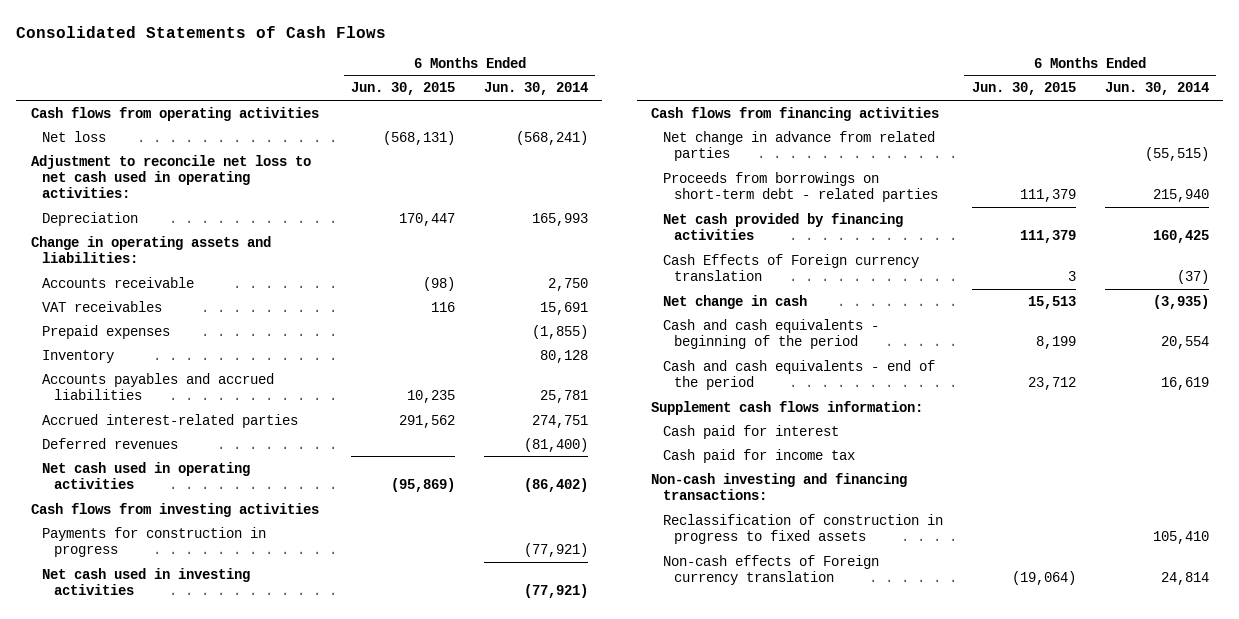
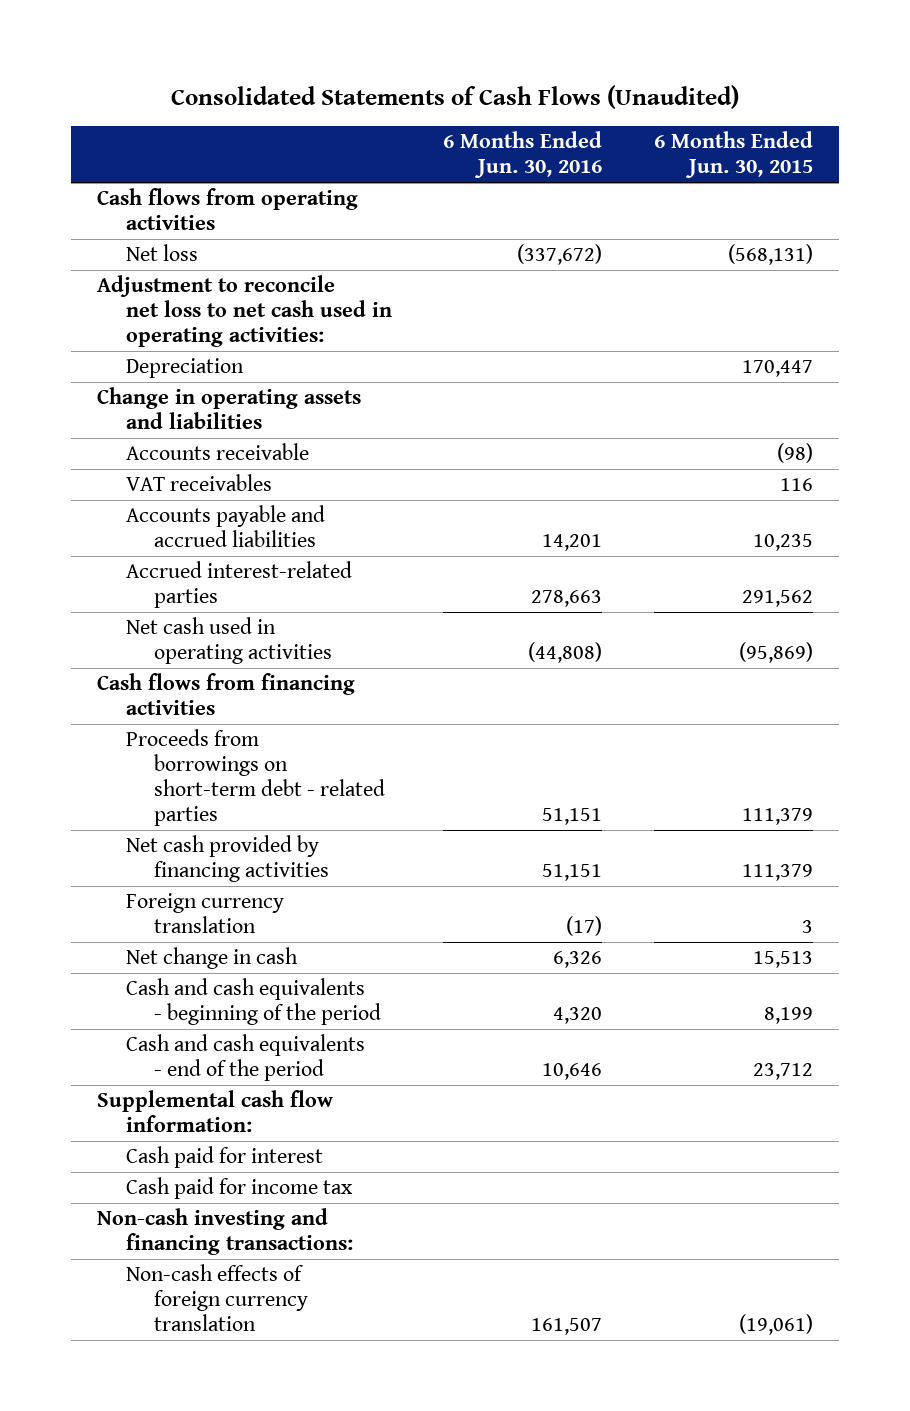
- Consolidated Statements of Cash Flows
+ Consolidated Statements of Cash Flows (Unaudited)
- | 6 Months Ended Jun. 30, 2015 | 6 Months Ended Jun. 30, 2014
+ | 6 Months Ended Jun. 30, 2016 | 6 Months Ended Jun. 30, 2015
- Change in operating assets and liabilities:
+ Change in operating assets and liabilities
- Prepaid expenses | | (1,855)
- Inventory | | 80,128
- Accounts payables and accrued liabilities | 10,235 | 25,781
+ Accounts payable and accrued liabilities | 14,201 | 10,235
- Deferred revenues | | (81,400)
- Cash flows from investing activities
- Payments for construction in progress | | (77,921)
- Net cash used in investing activities | | (77,921)
- Net change in advance from related parties | | (55,515)
- Cash Effects of Foreign currency translation | 3 | (37)
+ Foreign currency translation | (17) | 3
- Supplement cash flows information:
+ Supplemental cash flow information:
- Reclassification of construction in progress to fixed assets | | 105,410
- Non-cash effects of Foreign currency translation | (19,064) | 24,814
+ Non-cash effects of foreign currency translation | 161,507 | (19,061)

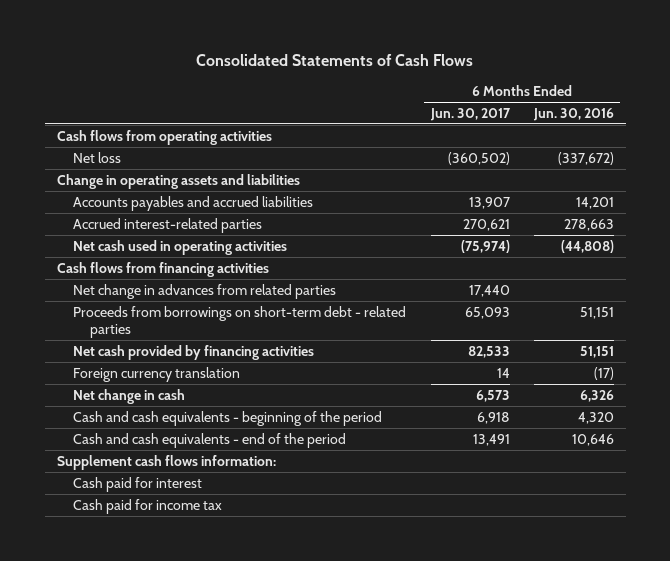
- Consolidated Statements of Cash Flows (Unaudited)
+ Consolidated Statements of Cash Flows
- | 6 Months Ended Jun. 30, 2016 | 6 Months Ended Jun. 30, 2015
+ | 6 Months Ended Jun. 30, 2017 | 6 Months Ended Jun. 30, 2016
- Adjustment to reconcile net loss to net cash used in operating activities:
- Depreciation | | 170,447
- Accounts receivable | | (98)
- VAT receivables | | 116
- Accounts payable and accrued liabilities | 14,201 | 10,235
+ Accounts payables and accrued liabilities | 13,907 | 14,201
+ Net change in advances from related parties | 17,440 |
- Supplemental cash flow information:
+ Supplement cash flows information:
- Non-cash investing and financing transactions:
- Non-cash effects of foreign currency translation | 161,507 | (19,061)

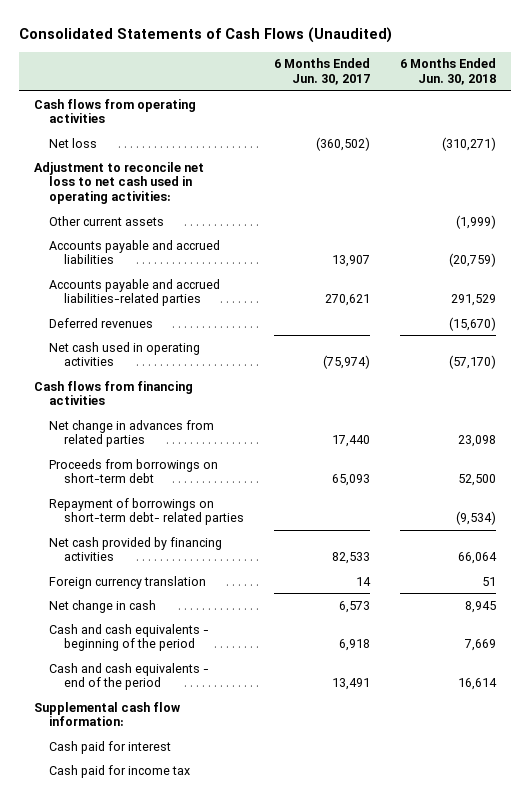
- Consolidated Statements of Cash Flows
+ Consolidated Statements of Cash Flows (Unaudited)
- | 6 Months Ended Jun. 30, 2017 | 6 Months Ended Jun. 30, 2016
+ | 6 Months Ended Jun. 30, 2017 | 6 Months Ended Jun. 30, 2018
- Change in operating assets and liabilities
- Accounts payables and accrued liabilities | 13,907 | 14,201
- Accrued interest-related parties | 270,621 | 278,663
+ Adjustment to reconcile net loss to net cash used in operating activities:
+ Other current assets | | (1,999)
+ Accounts payable and accrued liabilities | 13,907 | (20,759)
+ Accounts payable and accrued liabilities-related parties | 270,621 | 291,529
+ Deferred revenues | | (15,670)
- Proceeds from borrowings on short-term debt - related parties | 65,093 | 51,151
+ Proceeds from borrowings on short-term debt | 65,093 | 52,500
+ Repayment of borrowings on short-term debt- related parties | | (9,534)
- Supplement cash flows information:
+ Supplemental cash flow information:

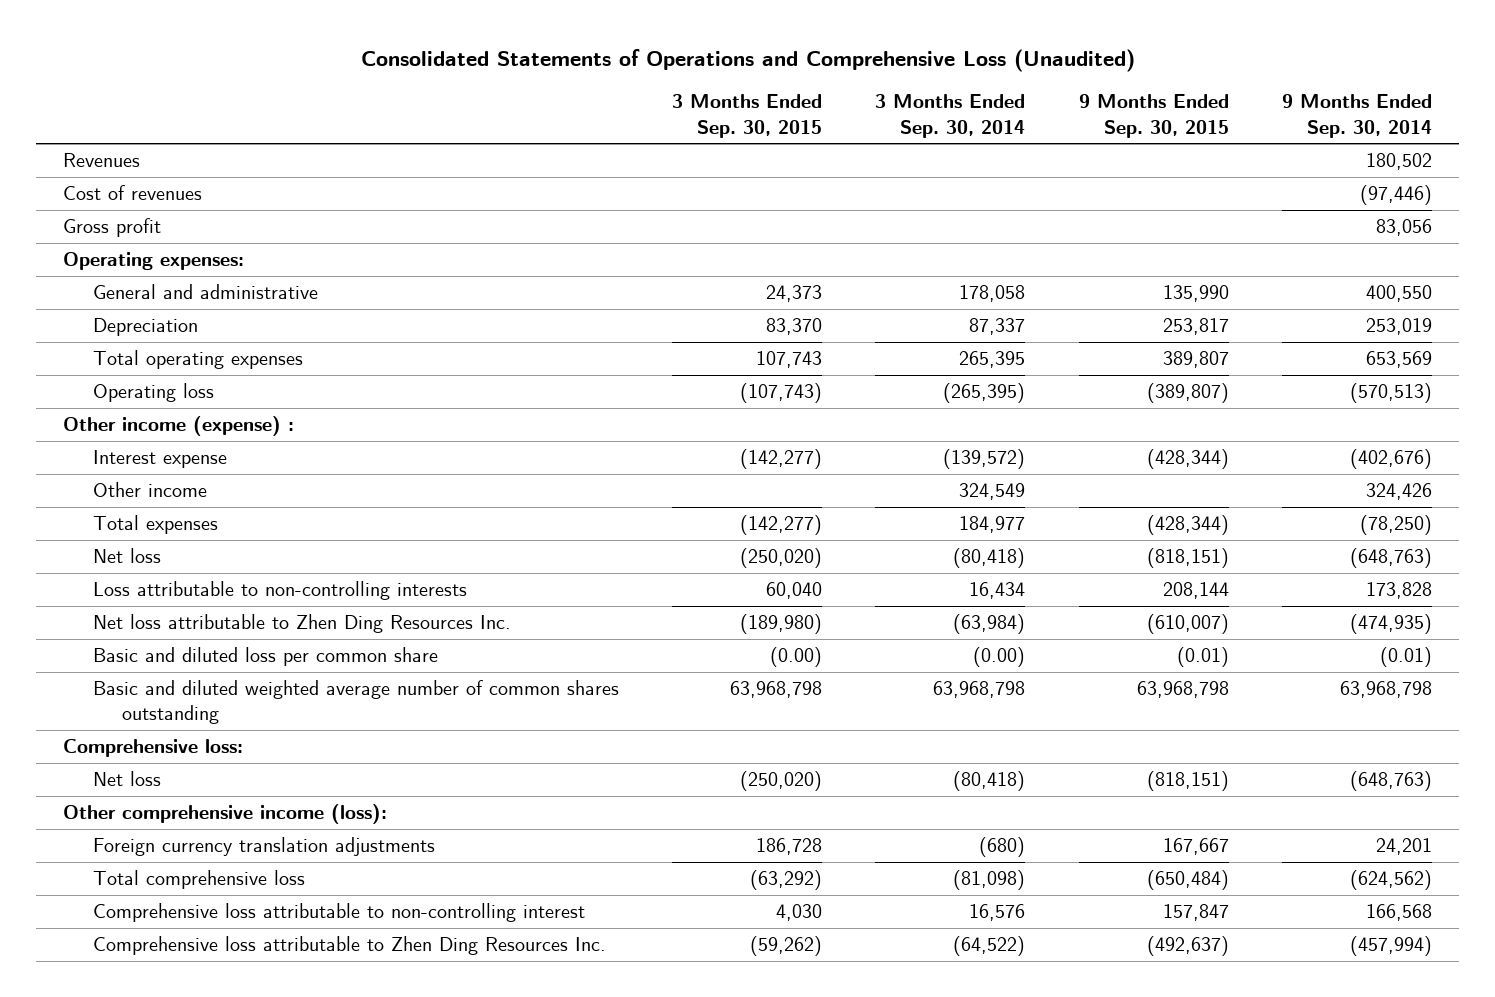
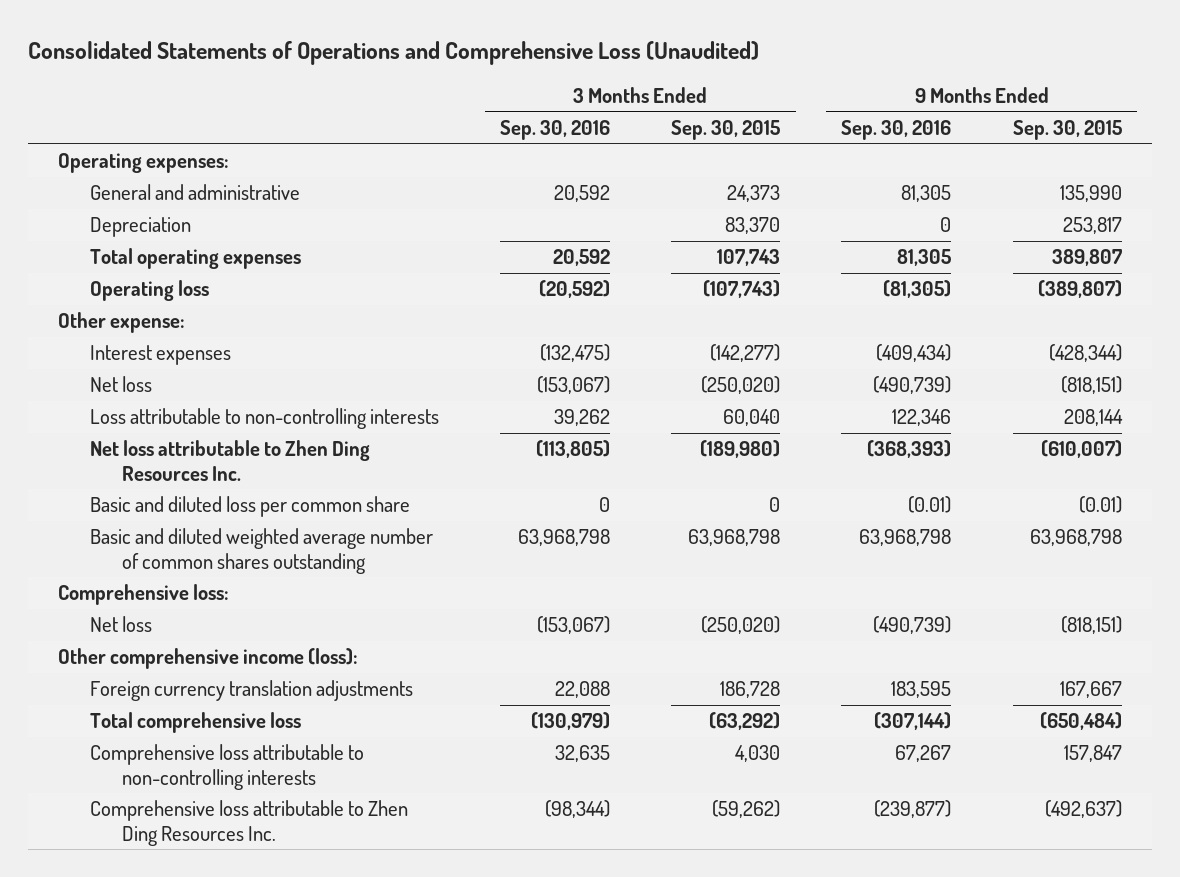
- | 3 Months Ended Sep. 30, 2015 | 3 Months Ended Sep. 30, 2014 | 9 Months Ended Sep. 30, 2015 | 9 Months Ended Sep. 30, 2014
+ | 3 Months Ended Sep. 30, 2016 | 3 Months Ended Sep. 30, 2015 | 9 Months Ended Sep. 30, 2016 | 9 Months Ended Sep. 30, 2015
- Revenues | | | | 180,502
- Cost of revenues | | | | (97,446)
- Gross profit | | | | 83,056
- Other income (expense) :
- Interest expense | (142,277) | (139,572) | (428,344) | (402,676)
- Other income | | 324,549 | | 324,426
- Total expenses | (142,277) | 184,977 | (428,344) | (78,250)
+ Other expense:
+ Interest expenses | (132,475) | (142,277) | (409,434) | (428,344)
- Basic and diluted loss per common share | (0.00) | (0.00) | (0.01) | (0.01)
+ Basic and diluted loss per common share | 0 | 0 | (0.01) | (0.01)
- Comprehensive loss attributable to non-controlling interest | 4,030 | 16,576 | 157,847 | 166,568
+ Comprehensive loss attributable to non-controlling interests | 32,635 | 4,030 | 67,267 | 157,847

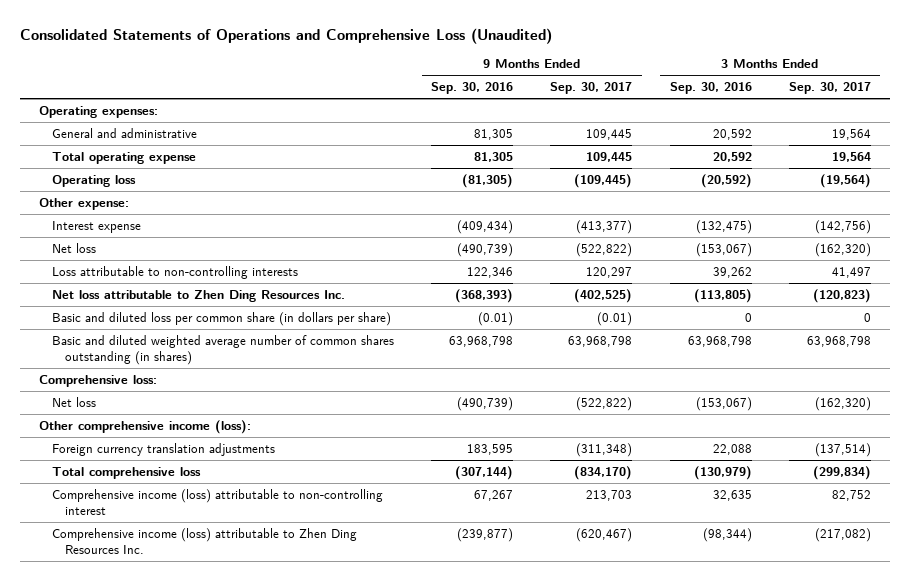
- | 3 Months Ended Sep. 30, 2016 | 3 Months Ended Sep. 30, 2015 | 9 Months Ended Sep. 30, 2016 | 9 Months Ended Sep. 30, 2015
+ | 9 Months Ended Sep. 30, 2016 | 9 Months Ended Sep. 30, 2017 | 3 Months Ended Sep. 30, 2016 | 3 Months Ended Sep. 30, 2017
- Depreciation | | 83,370 | 0 | 253,817
- Total operating expenses | 20,592 | 107,743 | 81,305 | 389,807
+ Total operating expense | 81,305 | 109,445 | 20,592 | 19,564
- Interest expenses | (132,475) | (142,277) | (409,434) | (428,344)
+ Interest expense | (409,434) | (413,377) | (132,475) | (142,756)
- Basic and diluted loss per common share | 0 | 0 | (0.01) | (0.01)
- Basic and diluted weighted average number of common shares outstanding | 63,968,798 | 63,968,798 | 63,968,798 | 63,968,798
+ Basic and diluted loss per common share (in dollars per share) | (0.01) | (0.01) | 0 | 0
+ Basic and diluted weighted average number of common shares outstanding (in shares) | 63,968,798 | 63,968,798 | 63,968,798 | 63,968,798
- Comprehensive loss attributable to non-controlling interests | 32,635 | 4,030 | 67,267 | 157,847
- Comprehensive loss attributable to Zhen Ding Resources Inc. | (98,344) | (59,262) | (239,877) | (492,637)
+ Comprehensive income (loss) attributable to non-controlling interest | 67,267 | 213,703 | 32,635 | 82,752
+ Comprehensive income (loss) attributable to Zhen Ding Resources Inc. | (239,877) | (620,467) | (98,344) | (217,082)

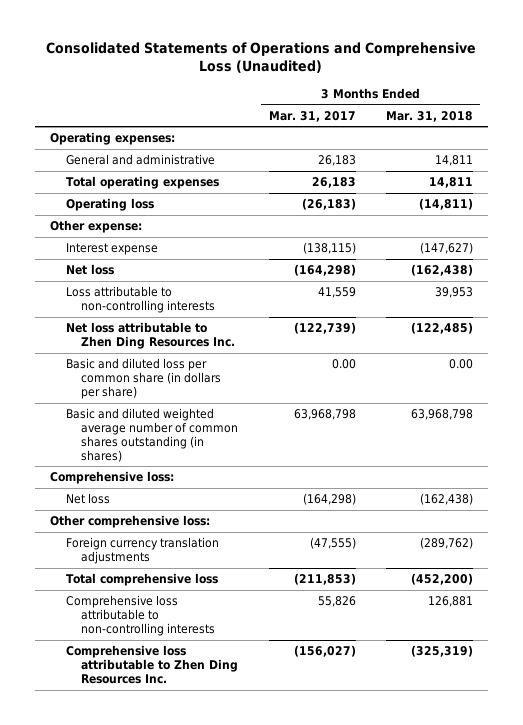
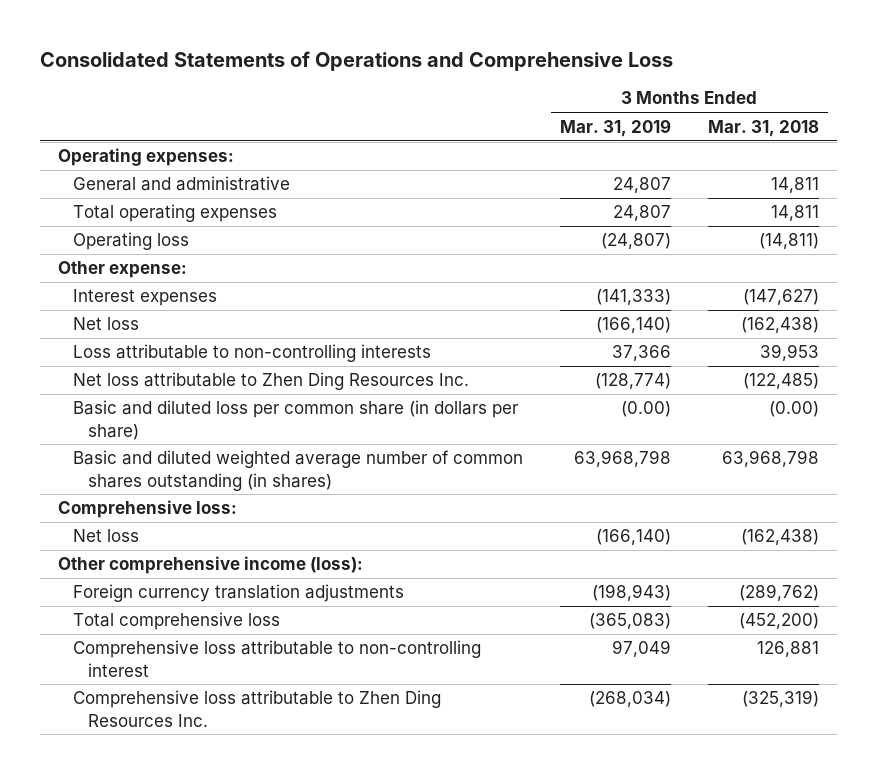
- Consolidated Statements of Operations and Comprehensive Loss (Unaudited)
+ Consolidated Statements of Operations and Comprehensive Loss
- | 3 Months Ended Mar. 31, 2017 | 3 Months Ended Mar. 31, 2018
+ | 3 Months Ended Mar. 31, 2019 | 3 Months Ended Mar. 31, 2018
- Interest expense | (138,115) | (147,627)
+ Interest expenses | (141,333) | (147,627)
- Basic and diluted loss per common share (in dollars per share) | 0.00 | 0.00
+ Basic and diluted loss per common share (in dollars per share) | (0.00) | (0.00)
- Other comprehensive loss:
+ Other comprehensive income (loss):
- Comprehensive loss attributable to non-controlling interests | 55,826 | 126,881
+ Comprehensive loss attributable to non-controlling interest | 97,049 | 126,881

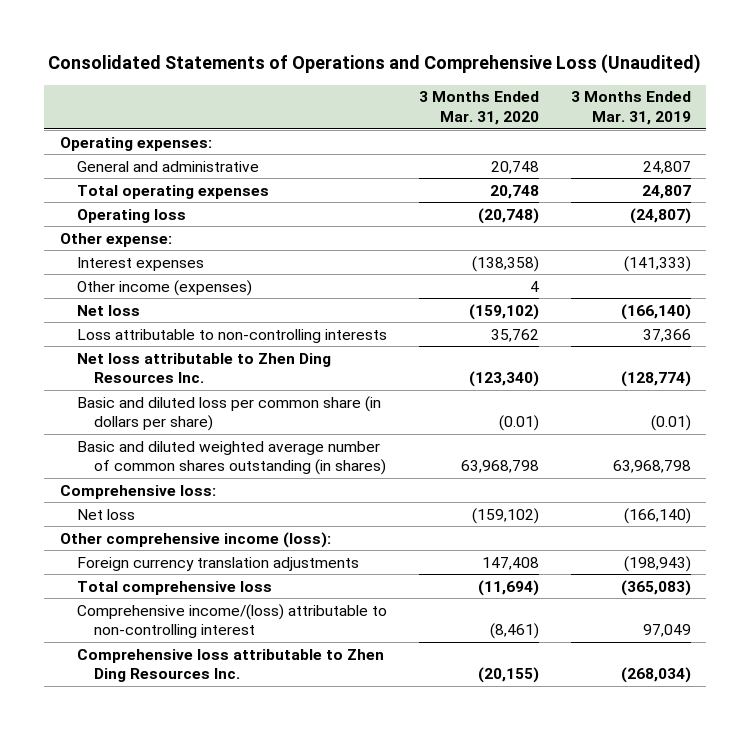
- Consolidated Statements of Operations and Comprehensive Loss
+ Consolidated Statements of Operations and Comprehensive Loss (Unaudited)
- | 3 Months Ended Mar. 31, 2019 | 3 Months Ended Mar. 31, 2018
+ | 3 Months Ended Mar. 31, 2020 | 3 Months Ended Mar. 31, 2019
+ Other income (expenses) | 4 |
- Basic and diluted loss per common share (in dollars per share) | (0.00) | (0.00)
+ Basic and diluted loss per common share (in dollars per share) | (0.01) | (0.01)
- Comprehensive loss attributable to non-controlling interest | 97,049 | 126,881
+ Comprehensive income/(loss) attributable to non-controlling interest | (8,461) | 97,049

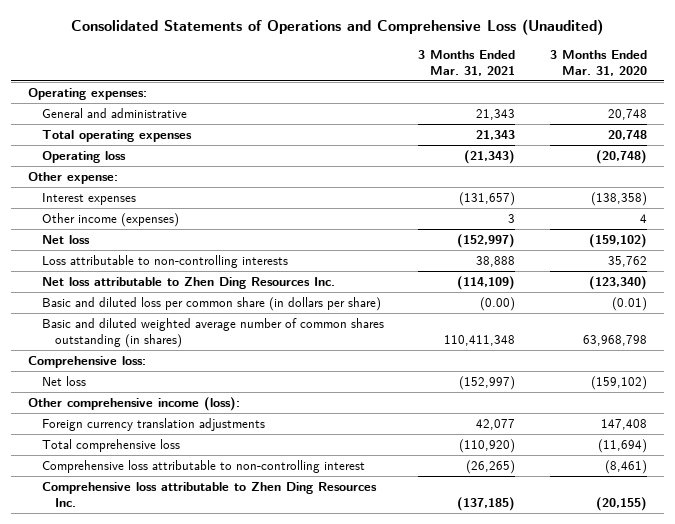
- | 3 Months Ended Mar. 31, 2020 | 3 Months Ended Mar. 31, 2019
+ | 3 Months Ended Mar. 31, 2021 | 3 Months Ended Mar. 31, 2020
- Comprehensive income/(loss) attributable to non-controlling interest | (8,461) | 97,049
+ Comprehensive loss attributable to non-controlling interest | (26,265) | (8,461)

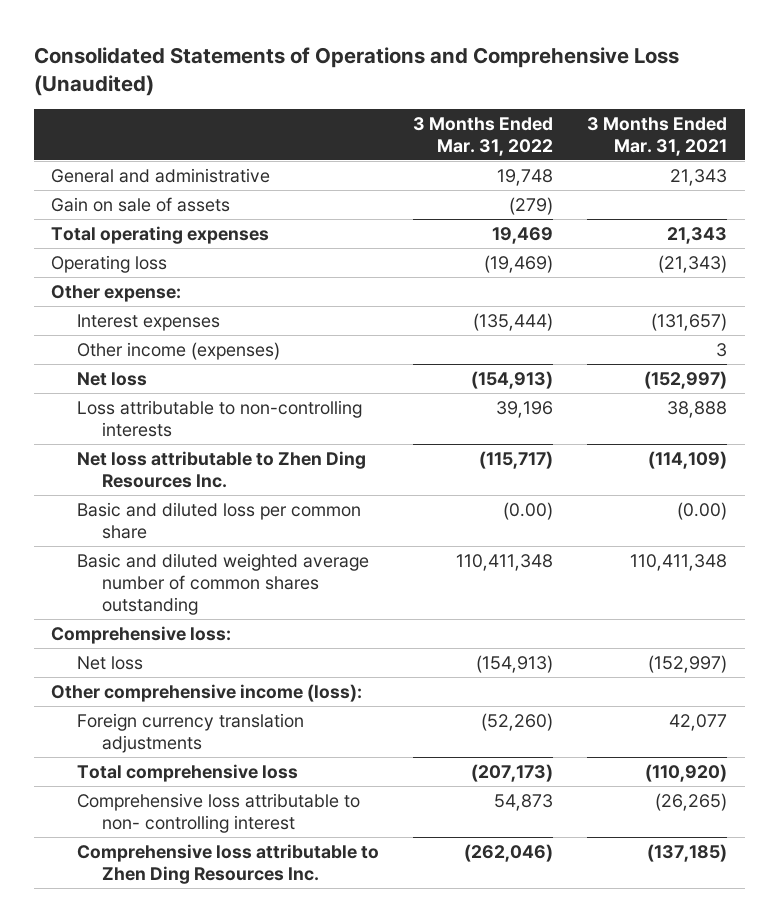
- | 3 Months Ended Mar. 31, 2021 | 3 Months Ended Mar. 31, 2020
+ | 3 Months Ended Mar. 31, 2022 | 3 Months Ended Mar. 31, 2021
- Operating expenses:
+ Gain on sale of assets | (279) |
- Basic and diluted loss per common share (in dollars per share) | (0.00) | (0.01)
- Basic and diluted weighted average number of common shares outstanding (in shares) | 110,411,348 | 63,968,798
+ Basic and diluted loss per common share | (0.00) | (0.00)
+ Basic and diluted weighted average number of common shares outstanding | 110,411,348 | 110,411,348
- Comprehensive loss attributable to non-controlling interest | (26,265) | (8,461)
+ Comprehensive loss attributable to non- controlling interest | 54,873 | (26,265)

